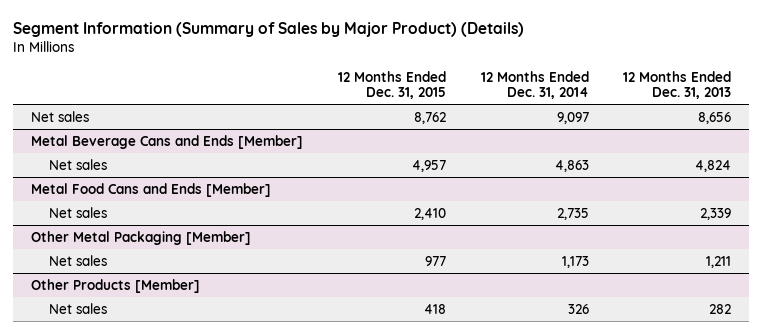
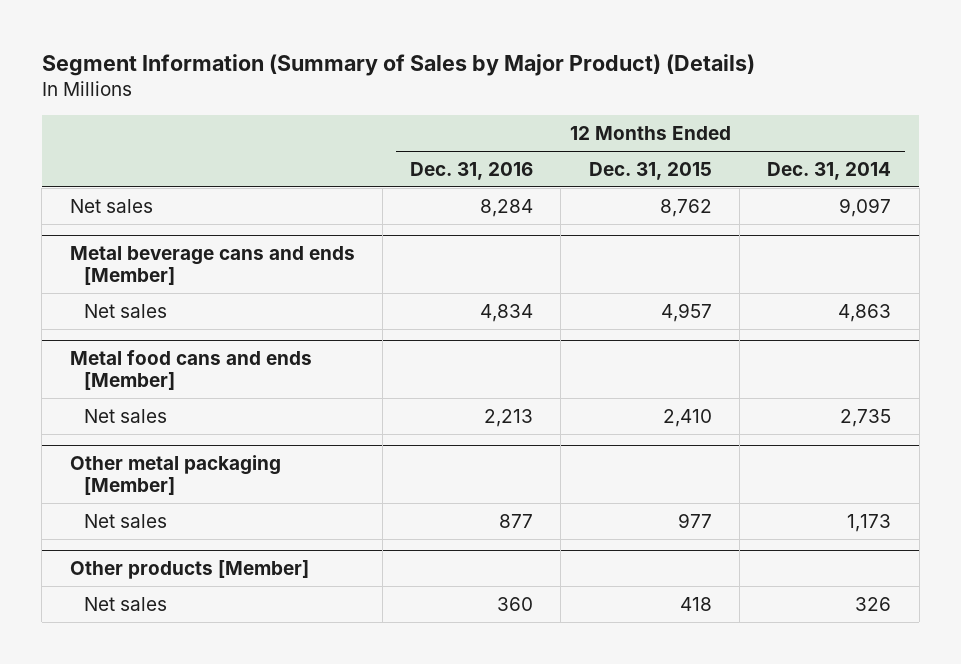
- | 12 Months Ended Dec. 31, 2015 | 12 Months Ended Dec. 31, 2014 | 12 Months Ended Dec. 31, 2013
+ | 12 Months Ended Dec. 31, 2016 | 12 Months Ended Dec. 31, 2015 | 12 Months Ended Dec. 31, 2014
- Metal Beverage Cans and Ends [Member]
+ Metal beverage cans and ends [Member]
- Metal Food Cans and Ends [Member]
+ Metal food cans and ends [Member]
- Other Metal Packaging [Member]
+ Other metal packaging [Member]
- Other Products [Member]
+ Other products [Member]

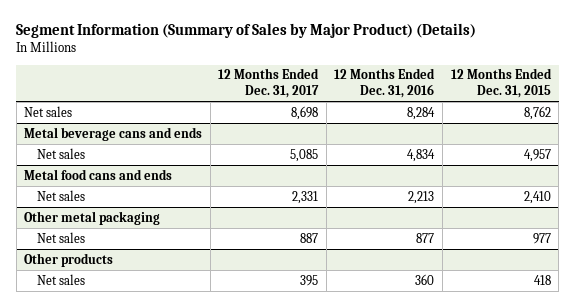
- | 12 Months Ended Dec. 31, 2016 | 12 Months Ended Dec. 31, 2015 | 12 Months Ended Dec. 31, 2014
+ | 12 Months Ended Dec. 31, 2017 | 12 Months Ended Dec. 31, 2016 | 12 Months Ended Dec. 31, 2015
- Metal beverage cans and ends [Member]
+ Metal beverage cans and ends
- Metal food cans and ends [Member]
+ Metal food cans and ends
- Other metal packaging [Member]
+ Other metal packaging
- Other products [Member]
+ Other products

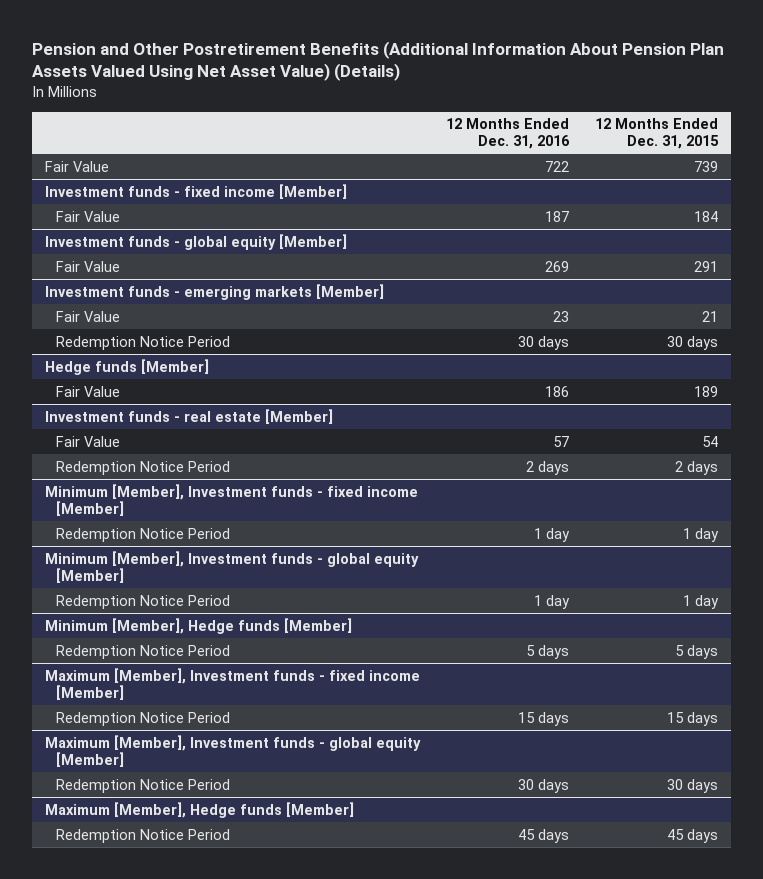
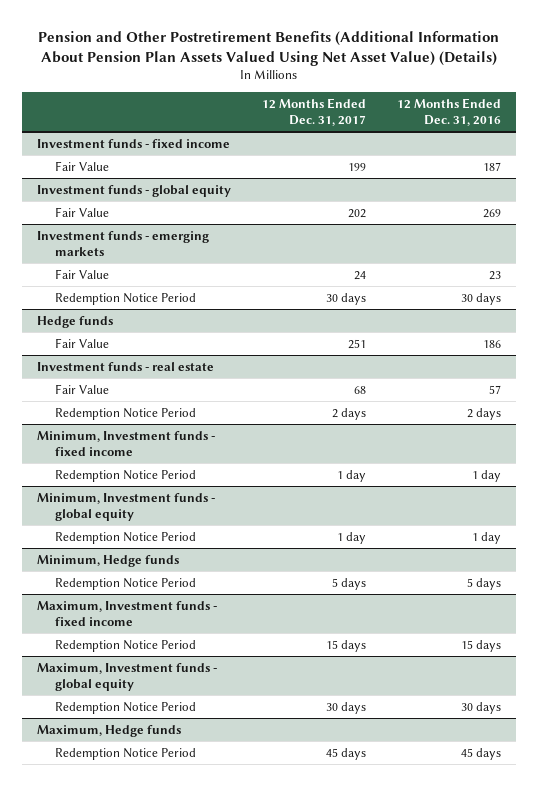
- | 12 Months Ended Dec. 31, 2016 | 12 Months Ended Dec. 31, 2015
+ | 12 Months Ended Dec. 31, 2017 | 12 Months Ended Dec. 31, 2016
- Fair Value | 722 | 739
- Investment funds - fixed income [Member]
+ Investment funds - fixed income
- Investment funds - global equity [Member]
+ Investment funds - global equity
- Investment funds - emerging markets [Member]
+ Investment funds - emerging markets
- Hedge funds [Member]
+ Hedge funds
- Investment funds - real estate [Member]
+ Investment funds - real estate
- Minimum [Member], Investment funds - fixed income [Member]
+ Minimum, Investment funds - fixed income
- Minimum [Member], Investment funds - global equity [Member]
+ Minimum, Investment funds - global equity
- Minimum [Member], Hedge funds [Member]
+ Minimum, Hedge funds
- Maximum [Member], Investment funds - fixed income [Member]
+ Maximum, Investment funds - fixed income
- Maximum [Member], Investment funds - global equity [Member]
+ Maximum, Investment funds - global equity
- Maximum [Member], Hedge funds [Member]
+ Maximum, Hedge funds

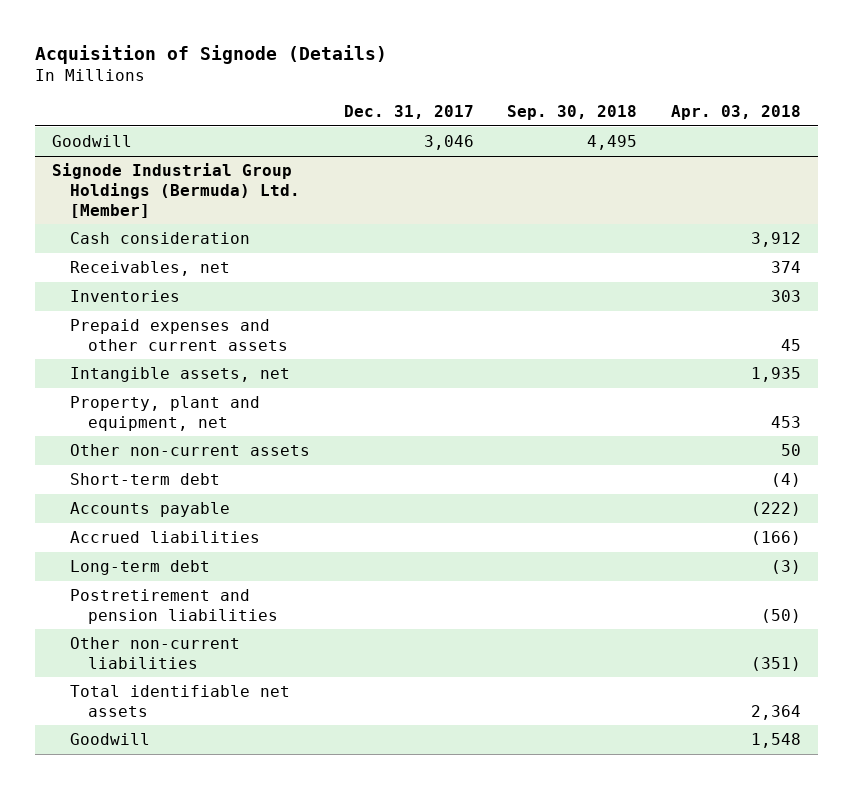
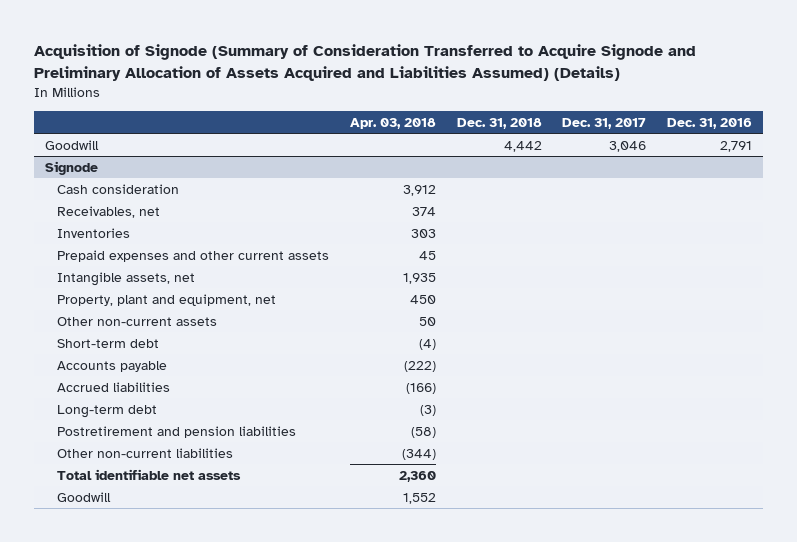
- Acquisition of Signode (Details)
+ Acquisition of Signode (Summary of Consideration Transferred to Acquire Signode and Preliminary Allocation of Assets Acquired and Liabilities Assumed) (Details)
- | Dec. 31, 2017 | Sep. 30, 2018 | Apr. 03, 2018
+ | Apr. 03, 2018 | Dec. 31, 2018 | Dec. 31, 2017 | Dec. 31, 2016
- Signode Industrial Group Holdings (Bermuda) Ltd. [Member]
+ Signode
- Property, plant and equipment, net | | | 453
+ Property, plant and equipment, net | 450 | | |
- Postretirement and pension liabilities | | | (50)
- Other non-current liabilities | | | (351)
- Total identifiable net assets | | | 2,364
- Goodwill | | | 1,548
+ Postretirement and pension liabilities | (58) | | |
+ Other non-current liabilities | (344) | | |
+ Total identifiable net assets | 2,360 | | |
+ Goodwill | 1,552 | | |

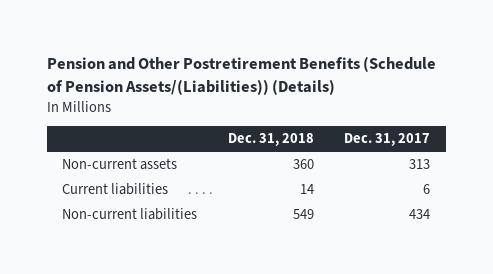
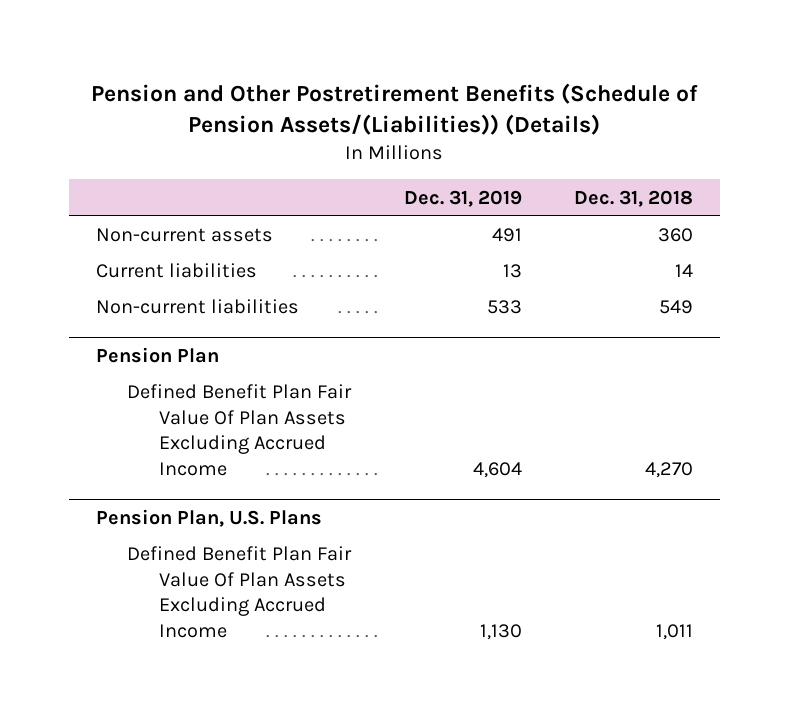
- | Dec. 31, 2018 | Dec. 31, 2017
+ | Dec. 31, 2019 | Dec. 31, 2018
+ Pension Plan
+ Defined Benefit Plan Fair Value Of Plan Assets Excluding Accrued Income | 4,604 | 4,270
+ Pension Plan, U.S. Plans
+ Defined Benefit Plan Fair Value Of Plan Assets Excluding Accrued Income | 1,130 | 1,011

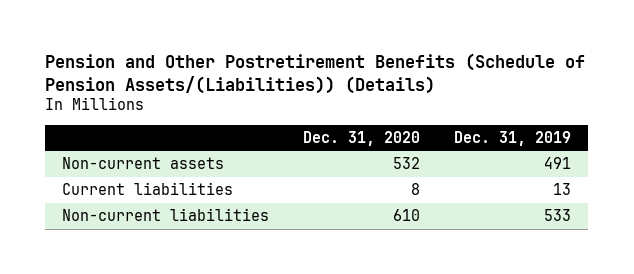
- | Dec. 31, 2019 | Dec. 31, 2018
+ | Dec. 31, 2020 | Dec. 31, 2019
- Pension Plan
- Defined Benefit Plan Fair Value Of Plan Assets Excluding Accrued Income | 4,604 | 4,270
- Pension Plan, U.S. Plans
- Defined Benefit Plan Fair Value Of Plan Assets Excluding Accrued Income | 1,130 | 1,011

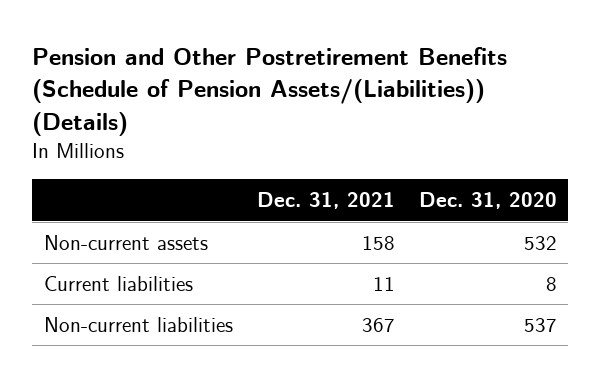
- | Dec. 31, 2020 | Dec. 31, 2019
+ | Dec. 31, 2021 | Dec. 31, 2020
- Non-current liabilities | 610 | 533
+ Non-current liabilities | 367 | 537

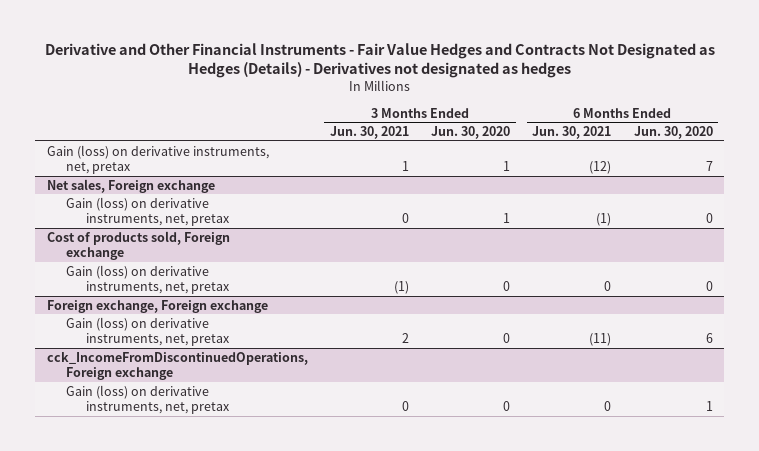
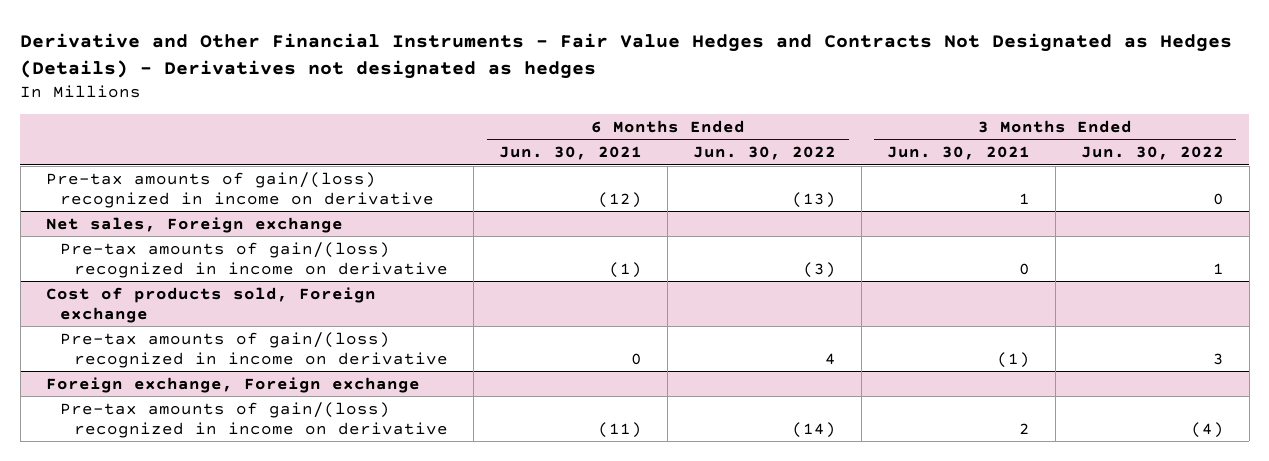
- | 3 Months Ended Jun. 30, 2021 | 3 Months Ended Jun. 30, 2020 | 6 Months Ended Jun. 30, 2021 | 6 Months Ended Jun. 30, 2020
+ | 6 Months Ended Jun. 30, 2021 | 6 Months Ended Jun. 30, 2022 | 3 Months Ended Jun. 30, 2021 | 3 Months Ended Jun. 30, 2022
- Gain (loss) on derivative instruments, net, pretax | 1 | 1 | (12) | 7
+ Pre-tax amounts of gain/(loss) recognized in income on derivative | (12) | (13) | 1 | 0
@ Net sales, Foreign exchange
- Gain (loss) on derivative instruments, net, pretax | 0 | 1 | (1) | 0
+ Pre-tax amounts of gain/(loss) recognized in income on derivative | (1) | (3) | 0 | 1
@ Cost of products sold, Foreign exchange
- Gain (loss) on derivative instruments, net, pretax | (1) | 0 | 0 | 0
+ Pre-tax amounts of gain/(loss) recognized in income on derivative | 0 | 4 | (1) | 3
@ Foreign exchange, Foreign exchange
- Gain (loss) on derivative instruments, net, pretax | 2 | 0 | (11) | 6
- cck_IncomeFromDiscontinuedOperations, Foreign exchange
- Gain (loss) on derivative instruments, net, pretax | 0 | 0 | 0 | 1
@ Foreign exchange, Foreign exchange
+ Pre-tax amounts of gain/(loss) recognized in income on derivative | (11) | (14) | 2 | (4)

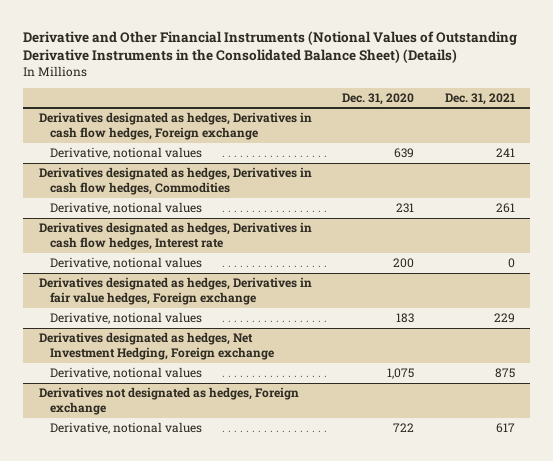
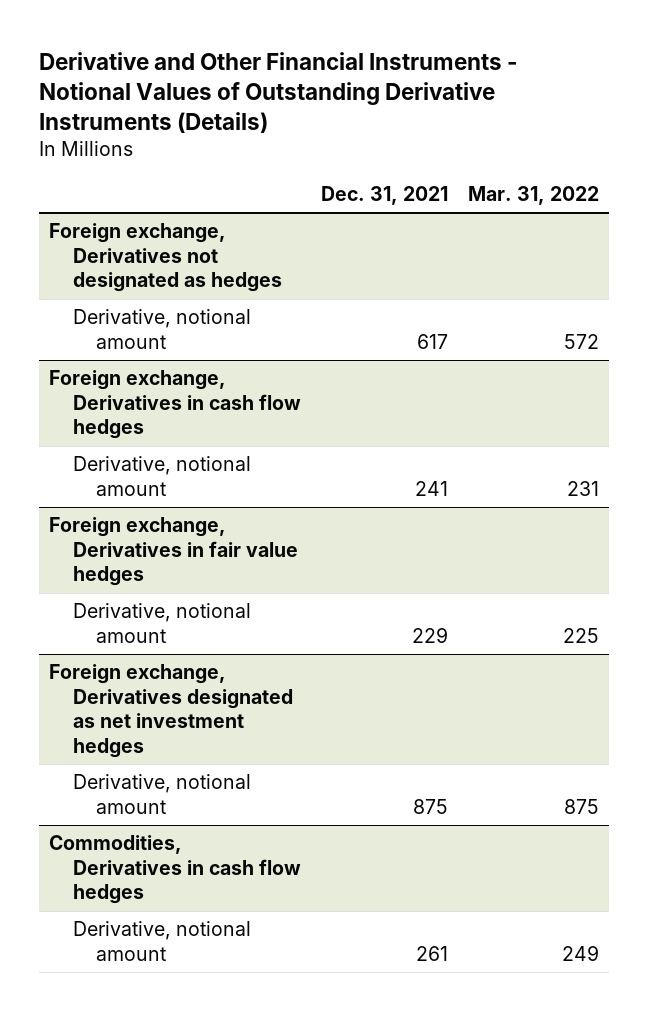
- Derivative and Other Financial Instruments (Notional Values of Outstanding Derivative Instruments in the Consolidated Balance Sheet) (Details)
+ Derivative and Other Financial Instruments - Notional Values of Outstanding Derivative Instruments (Details)
- | Dec. 31, 2020 | Dec. 31, 2021
+ | Dec. 31, 2021 | Mar. 31, 2022
- Derivatives designated as hedges, Derivatives in cash flow hedges, Foreign exchange
- Derivative, notional values | 639 | 241
- Derivatives designated as hedges, Derivatives in cash flow hedges, Commodities
- Derivative, notional values | 231 | 261
- Derivatives designated as hedges, Derivatives in cash flow hedges, Interest rate
- Derivative, notional values | 200 | 0
- Derivatives designated as hedges, Derivatives in fair value hedges, Foreign exchange
- Derivative, notional values | 183 | 229
- Derivatives designated as hedges, Net Investment Hedging, Foreign exchange
- Derivative, notional values | 1,075 | 875
- Derivatives not designated as hedges, Foreign exchange
- Derivative, notional values | 722 | 617
+ Foreign exchange, Derivatives not designated as hedges
+ Derivative, notional amount | 617 | 572
+ Foreign exchange, Derivatives in cash flow hedges
+ Derivative, notional amount | 241 | 231
+ Foreign exchange, Derivatives in fair value hedges
+ Derivative, notional amount | 229 | 225
+ Foreign exchange, Derivatives designated as net investment hedges
+ Derivative, notional amount | 875 | 875
+ Commodities, Derivatives in cash flow hedges
+ Derivative, notional amount | 261 | 249

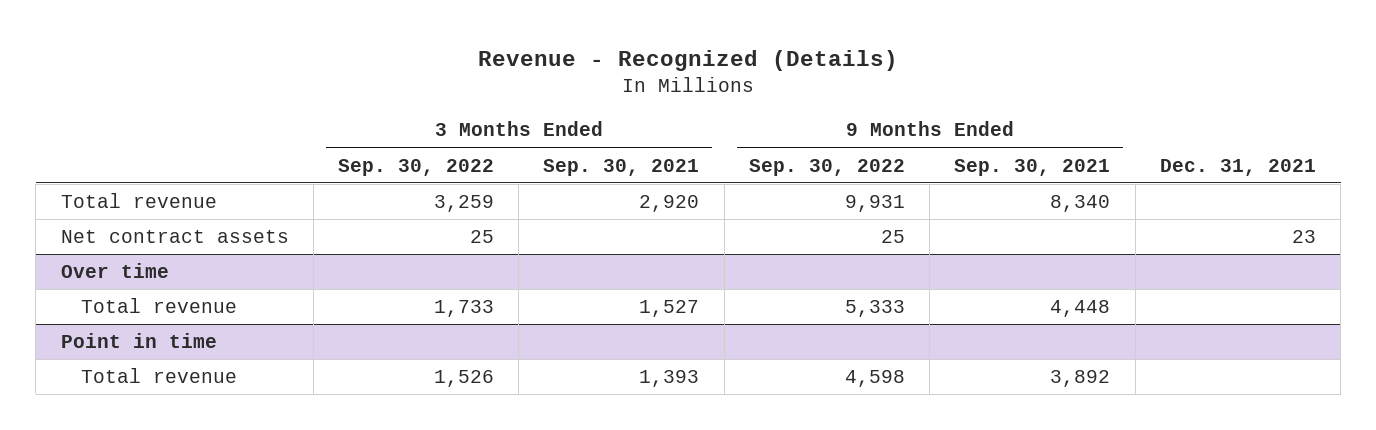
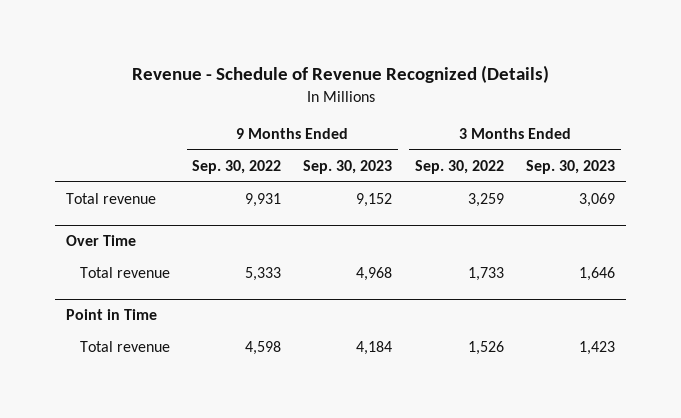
- Revenue - Recognized (Details)
+ Revenue - Schedule of Revenue Recognized (Details)
- | 3 Months Ended Sep. 30, 2022 | 3 Months Ended Sep. 30, 2021 | 9 Months Ended Sep. 30, 2022 | 9 Months Ended Sep. 30, 2021 | Dec. 31, 2021
+ | 9 Months Ended Sep. 30, 2022 | 9 Months Ended Sep. 30, 2023 | 3 Months Ended Sep. 30, 2022 | 3 Months Ended Sep. 30, 2023
- Net contract assets | 25 | | 25 | | 23
- Over time
+ Over Time
- Point in time
+ Point in Time

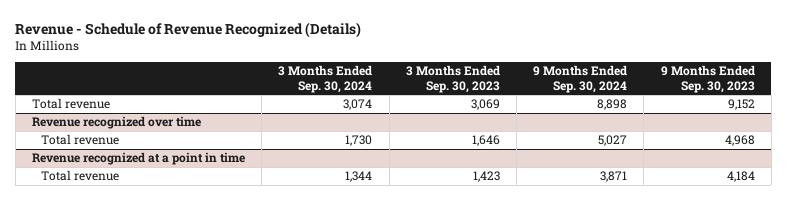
- | 9 Months Ended Sep. 30, 2022 | 9 Months Ended Sep. 30, 2023 | 3 Months Ended Sep. 30, 2022 | 3 Months Ended Sep. 30, 2023
+ | 3 Months Ended Sep. 30, 2024 | 3 Months Ended Sep. 30, 2023 | 9 Months Ended Sep. 30, 2024 | 9 Months Ended Sep. 30, 2023
- Over Time
+ Revenue recognized over time
- Point in Time
+ Revenue recognized at a point in time

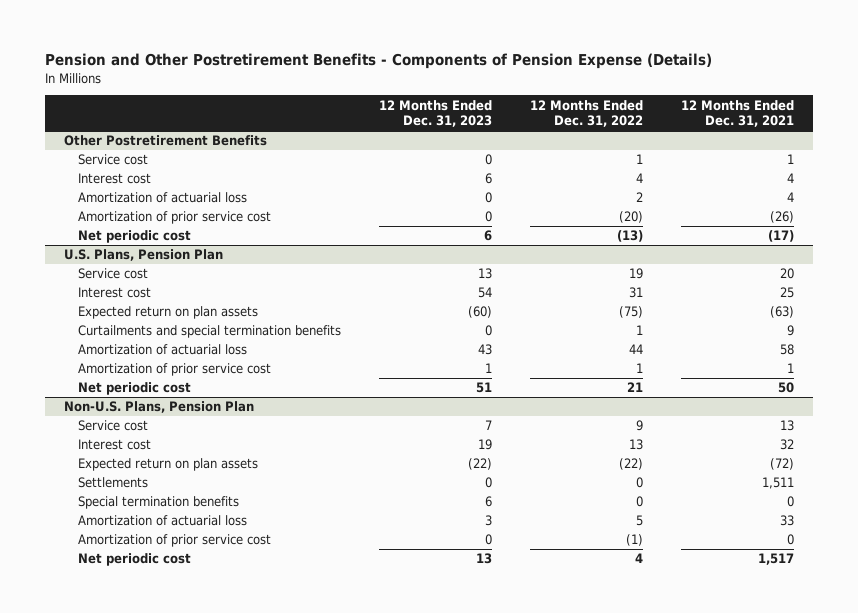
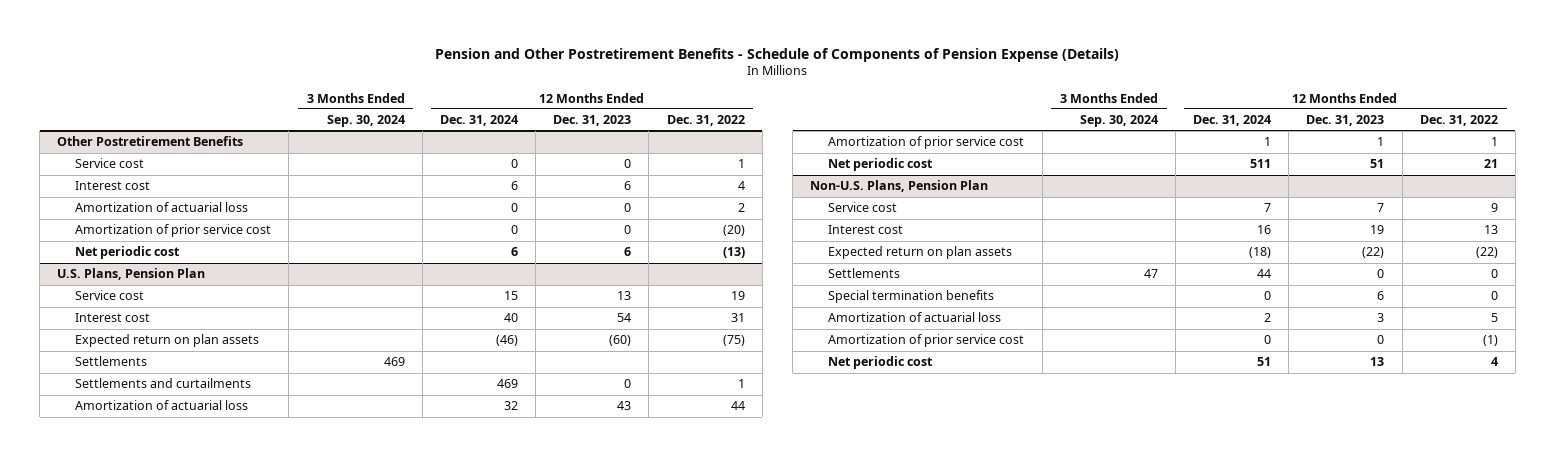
- Pension and Other Postretirement Benefits - Components of Pension Expense (Details)
+ Pension and Other Postretirement Benefits - Schedule of Components of Pension Expense (Details)
- | 12 Months Ended Dec. 31, 2023 | 12 Months Ended Dec. 31, 2022 | 12 Months Ended Dec. 31, 2021
+ | 3 Months Ended Sep. 30, 2024 | 12 Months Ended Dec. 31, 2024 | 12 Months Ended Dec. 31, 2023 | 12 Months Ended Dec. 31, 2022
@ U.S. Plans, Pension Plan
- Curtailments and special termination benefits | 0 | 1 | 9
+ Settlements | 469 | | |
+ Settlements and curtailments | | 469 | 0 | 1

